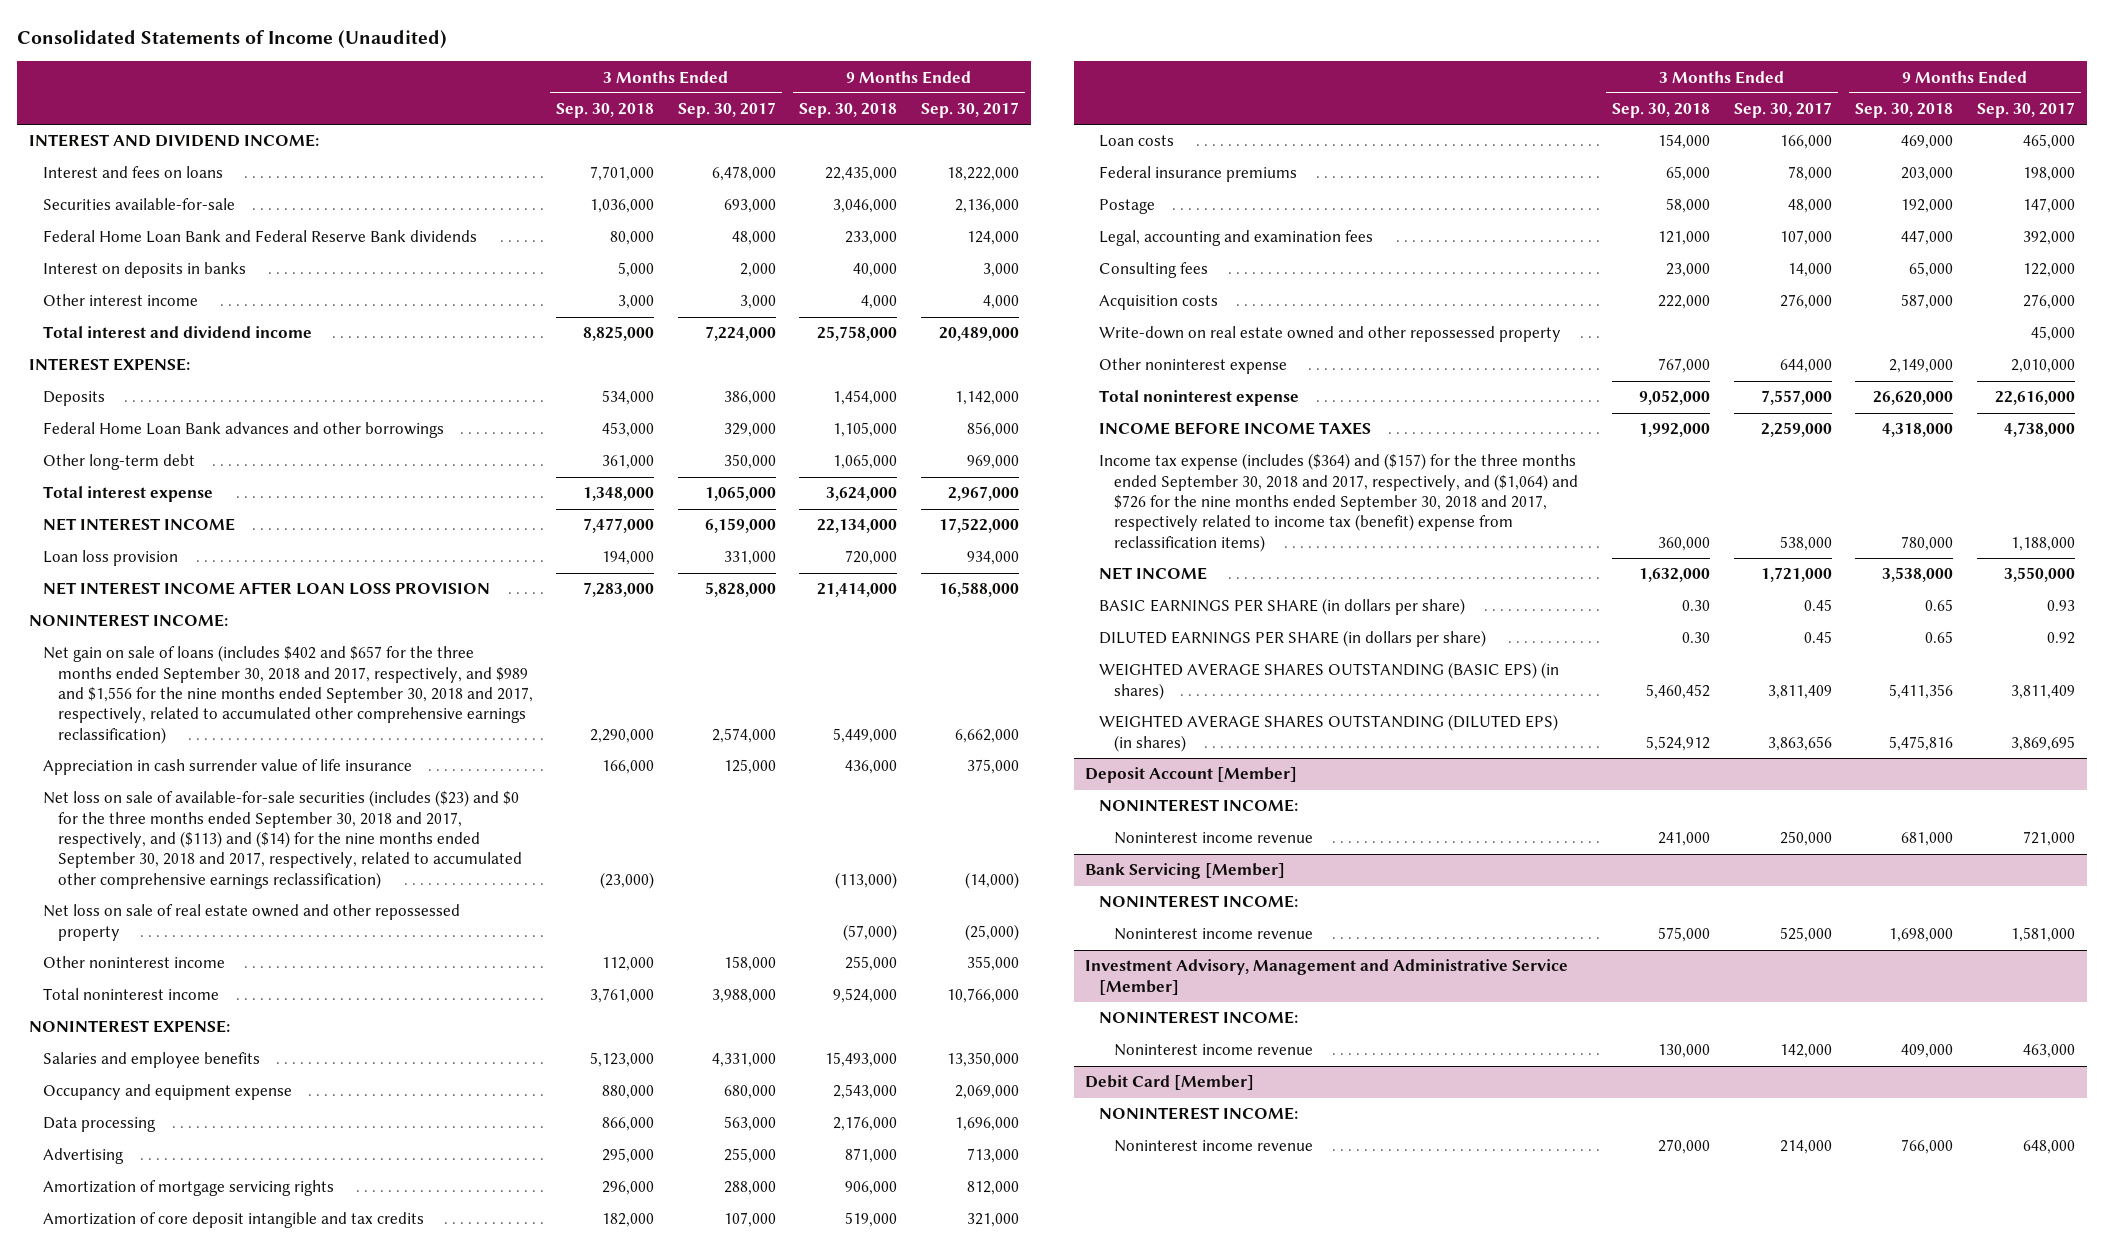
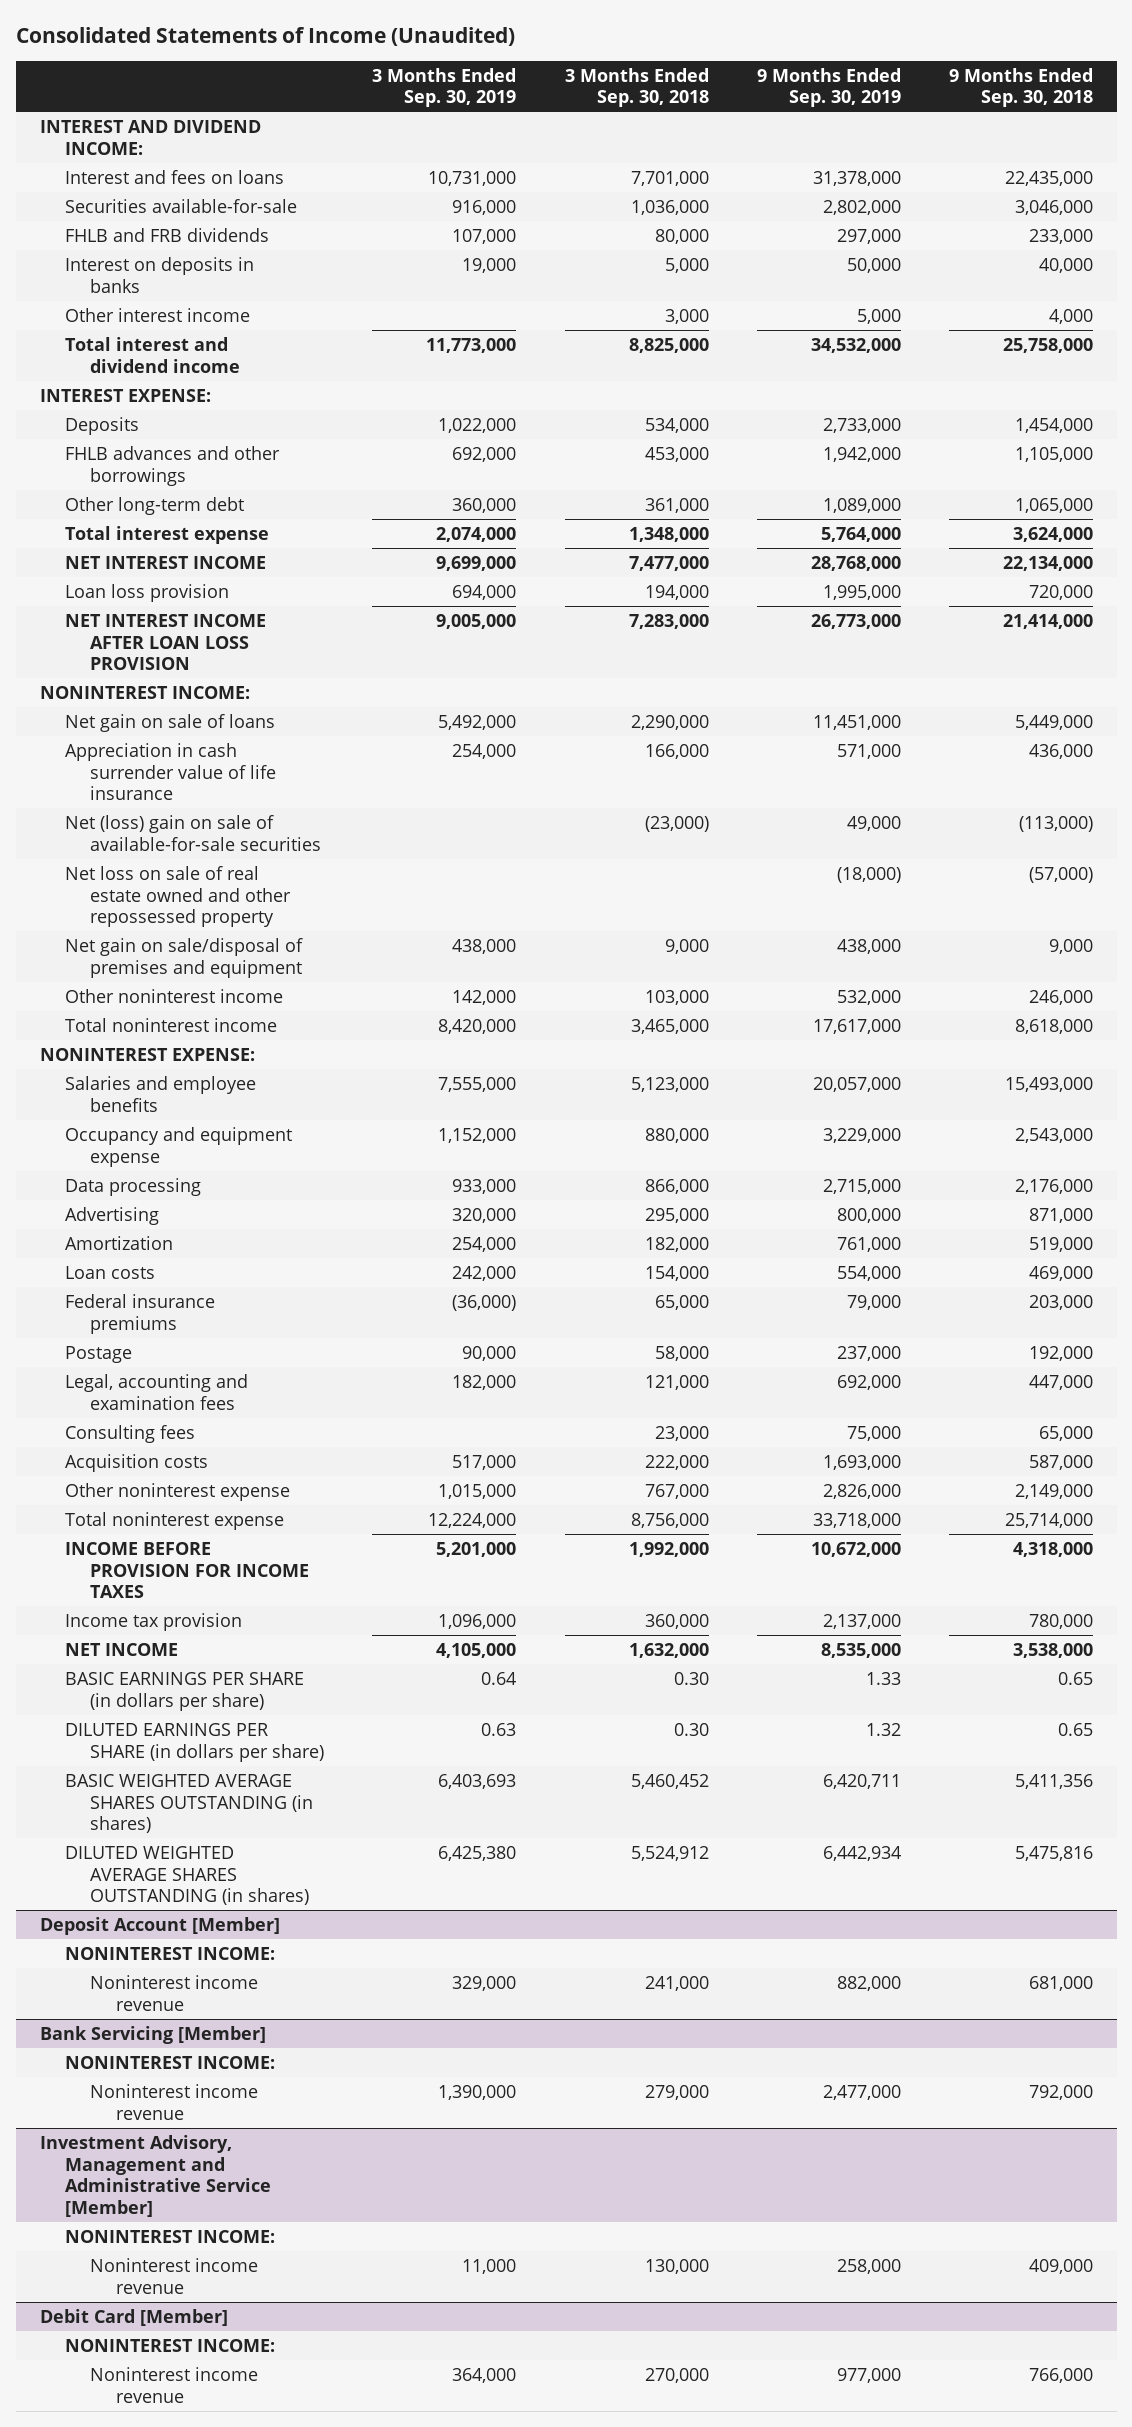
- | 3 Months Ended Sep. 30, 2018 | 3 Months Ended Sep. 30, 2017 | 9 Months Ended Sep. 30, 2018 | 9 Months Ended Sep. 30, 2017
+ | 3 Months Ended Sep. 30, 2019 | 3 Months Ended Sep. 30, 2018 | 9 Months Ended Sep. 30, 2019 | 9 Months Ended Sep. 30, 2018
- Federal Home Loan Bank and Federal Reserve Bank dividends | 80,000 | 48,000 | 233,000 | 124,000
+ FHLB and FRB dividends | 107,000 | 80,000 | 297,000 | 233,000
- Federal Home Loan Bank advances and other borrowings | 453,000 | 329,000 | 1,105,000 | 856,000
+ FHLB advances and other borrowings | 692,000 | 453,000 | 1,942,000 | 1,105,000
- Net gain on sale of loans (includes $402 and $657 for the three months ended September 30, 2018 and 2017, respectively, and $989 and $1,556 for the nine months ended September 30, 2018 and 2017, respectively, related to accumulated other comprehensive earnings reclassification) | 2,290,000 | 2,574,000 | 5,449,000 | 6,662,000
+ Net gain on sale of loans | 5,492,000 | 2,290,000 | 11,451,000 | 5,449,000
- Net loss on sale of available-for-sale securities (includes ($23) and $0 for the three months ended September 30, 2018 and 2017, respectively, and ($113) and ($14) for the nine months ended September 30, 2018 and 2017, respectively, related to accumulated other comprehensive earnings reclassification) | (23,000) | | (113,000) | (14,000)
+ Net (loss) gain on sale of available-for-sale securities | | (23,000) | 49,000 | (113,000)
- Other noninterest income | 112,000 | 158,000 | 255,000 | 355,000
- Total noninterest income | 3,761,000 | 3,988,000 | 9,524,000 | 10,766,000
+ Net gain on sale/disposal of premises and equipment | 438,000 | 9,000 | 438,000 | 9,000
+ Other noninterest income | 142,000 | 103,000 | 532,000 | 246,000
+ Total noninterest income | 8,420,000 | 3,465,000 | 17,617,000 | 8,618,000
- Amortization of mortgage servicing rights | 296,000 | 288,000 | 906,000 | 812,000
- Amortization of core deposit intangible and tax credits | 182,000 | 107,000 | 519,000 | 321,000
+ Amortization | 254,000 | 182,000 | 761,000 | 519,000
- Write-down on real estate owned and other repossessed property | | | | 45,000
- Total noninterest expense | 9,052,000 | 7,557,000 | 26,620,000 | 22,616,000
- INCOME BEFORE INCOME TAXES | 1,992,000 | 2,259,000 | 4,318,000 | 4,738,000
- Income tax expense (includes ($364) and ($157) for the three months ended September 30, 2018 and 2017, respectively, and ($1,064) and $726 for the nine months ended September 30, 2018 and 2017, respectively related to income tax (benefit) expense from reclassification items) | 360,000 | 538,000 | 780,000 | 1,188,000
+ Total noninterest expense | 12,224,000 | 8,756,000 | 33,718,000 | 25,714,000
+ INCOME BEFORE PROVISION FOR INCOME TAXES | 5,201,000 | 1,992,000 | 10,672,000 | 4,318,000
+ Income tax provision | 1,096,000 | 360,000 | 2,137,000 | 780,000
- WEIGHTED AVERAGE SHARES OUTSTANDING (BASIC EPS) (in shares) | 5,460,452 | 3,811,409 | 5,411,356 | 3,811,409
- WEIGHTED AVERAGE SHARES OUTSTANDING (DILUTED EPS) (in shares) | 5,524,912 | 3,863,656 | 5,475,816 | 3,869,695
+ BASIC WEIGHTED AVERAGE SHARES OUTSTANDING (in shares) | 6,403,693 | 5,460,452 | 6,420,711 | 5,411,356
+ DILUTED WEIGHTED AVERAGE SHARES OUTSTANDING (in shares) | 6,425,380 | 5,524,912 | 6,442,934 | 5,475,816
@ Bank Servicing [Member]
- Noninterest income revenue | 575,000 | 525,000 | 1,698,000 | 1,581,000
+ Noninterest income revenue | 1,390,000 | 279,000 | 2,477,000 | 792,000

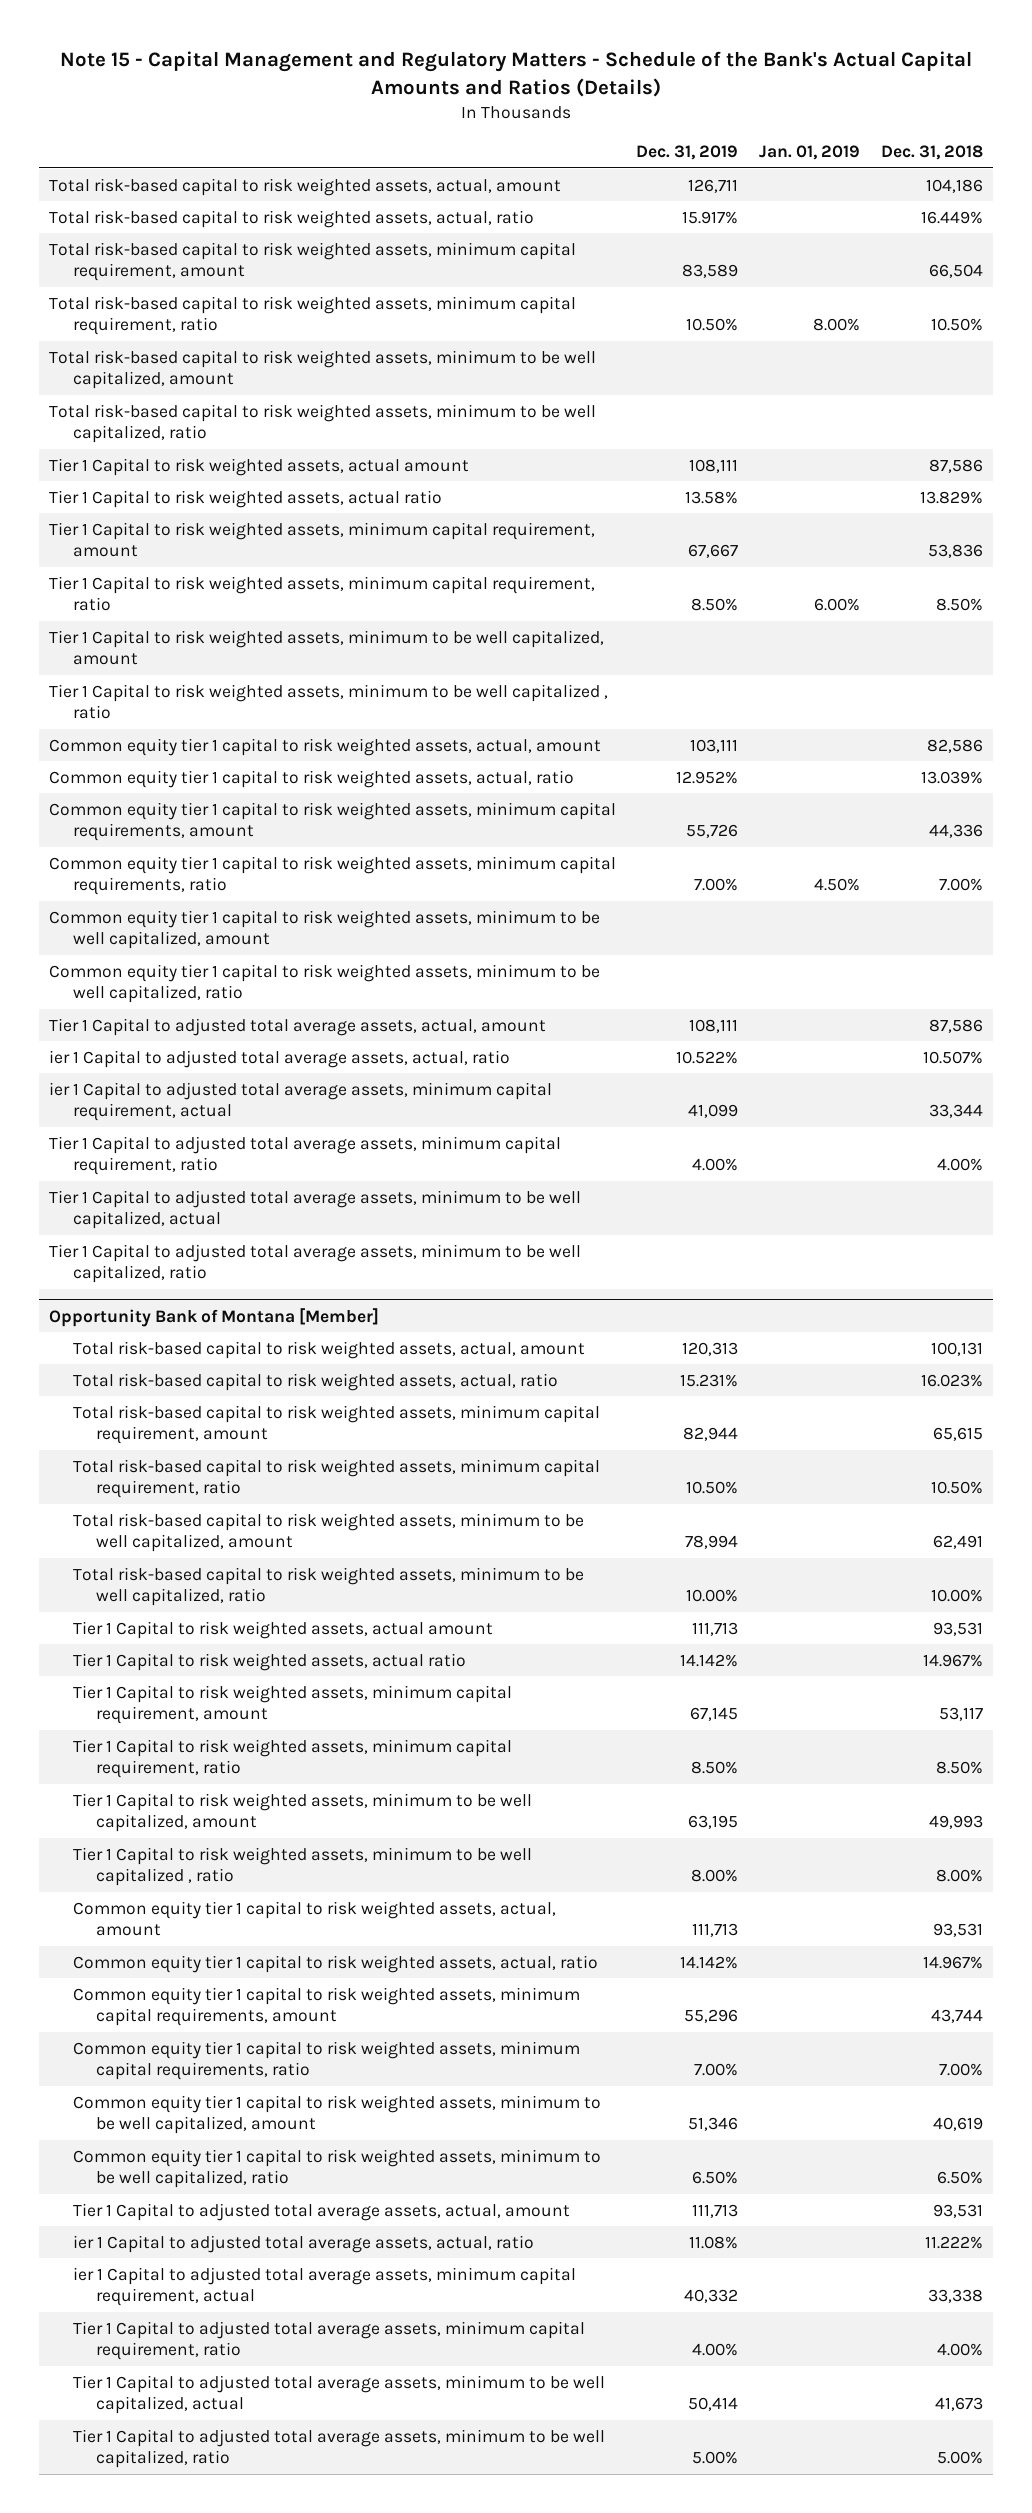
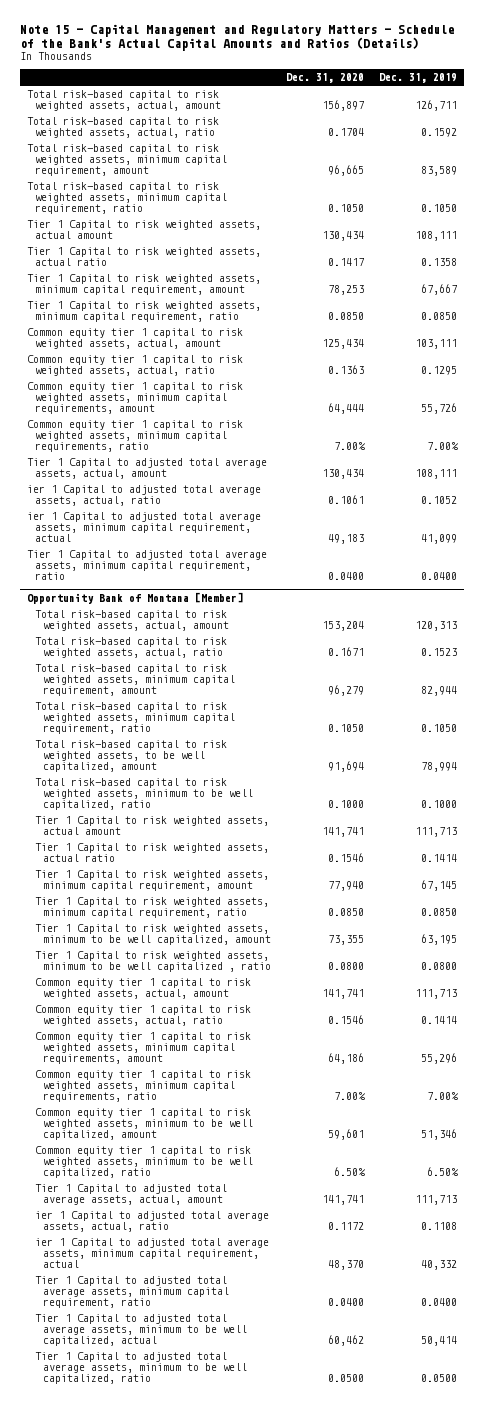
- | Dec. 31, 2019 | Jan. 01, 2019 | Dec. 31, 2018
+ | Dec. 31, 2020 | Dec. 31, 2019
- Total risk-based capital to risk weighted assets, actual, ratio | 15.917% | | 16.449%
+ Total risk-based capital to risk weighted assets, actual, ratio | 0.1704 | 0.1592
- Total risk-based capital to risk weighted assets, minimum capital requirement, ratio | 10.50% | 8.00% | 10.50%
- Total risk-based capital to risk weighted assets, minimum to be well capitalized, amount
- Total risk-based capital to risk weighted assets, minimum to be well capitalized, ratio
+ Total risk-based capital to risk weighted assets, minimum capital requirement, ratio | 0.1050 | 0.1050
- Tier 1 Capital to risk weighted assets, actual ratio | 13.58% | | 13.829%
+ Tier 1 Capital to risk weighted assets, actual ratio | 0.1417 | 0.1358
- Tier 1 Capital to risk weighted assets, minimum capital requirement, ratio | 8.50% | 6.00% | 8.50%
- Tier 1 Capital to risk weighted assets, minimum to be well capitalized, amount
- Tier 1 Capital to risk weighted assets, minimum to be well capitalized , ratio
+ Tier 1 Capital to risk weighted assets, minimum capital requirement, ratio | 0.0850 | 0.0850
- Common equity tier 1 capital to risk weighted assets, actual, ratio | 12.952% | | 13.039%
+ Common equity tier 1 capital to risk weighted assets, actual, ratio | 0.1363 | 0.1295
- Common equity tier 1 capital to risk weighted assets, minimum to be well capitalized, amount
- Common equity tier 1 capital to risk weighted assets, minimum to be well capitalized, ratio
- ier 1 Capital to adjusted total average assets, actual, ratio | 10.522% | | 10.507%
+ ier 1 Capital to adjusted total average assets, actual, ratio | 0.1061 | 0.1052
- Tier 1 Capital to adjusted total average assets, minimum capital requirement, ratio | 4.00% | | 4.00%
- Tier 1 Capital to adjusted total average assets, minimum to be well capitalized, actual
- Tier 1 Capital to adjusted total average assets, minimum to be well capitalized, ratio
+ Tier 1 Capital to adjusted total average assets, minimum capital requirement, ratio | 0.0400 | 0.0400
@ Opportunity Bank of Montana [Member]
- Total risk-based capital to risk weighted assets, actual, ratio | 15.231% | | 16.023%
+ Total risk-based capital to risk weighted assets, actual, ratio | 0.1671 | 0.1523
- Total risk-based capital to risk weighted assets, minimum capital requirement, ratio | 10.50% | | 10.50%
- Total risk-based capital to risk weighted assets, minimum to be well capitalized, amount | 78,994 | | 62,491
- Total risk-based capital to risk weighted assets, minimum to be well capitalized, ratio | 10.00% | | 10.00%
+ Total risk-based capital to risk weighted assets, minimum capital requirement, ratio | 0.1050 | 0.1050
+ Total risk-based capital to risk weighted assets, to be well capitalized, amount | 91,694 | 78,994
+ Total risk-based capital to risk weighted assets, minimum to be well capitalized, ratio | 0.1000 | 0.1000
- Tier 1 Capital to risk weighted assets, actual ratio | 14.142% | | 14.967%
+ Tier 1 Capital to risk weighted assets, actual ratio | 0.1546 | 0.1414
- Tier 1 Capital to risk weighted assets, minimum capital requirement, ratio | 8.50% | | 8.50%
+ Tier 1 Capital to risk weighted assets, minimum capital requirement, ratio | 0.0850 | 0.0850
- Tier 1 Capital to risk weighted assets, minimum to be well capitalized , ratio | 8.00% | | 8.00%
+ Tier 1 Capital to risk weighted assets, minimum to be well capitalized , ratio | 0.0800 | 0.0800
- Common equity tier 1 capital to risk weighted assets, actual, ratio | 14.142% | | 14.967%
+ Common equity tier 1 capital to risk weighted assets, actual, ratio | 0.1546 | 0.1414
- ier 1 Capital to adjusted total average assets, actual, ratio | 11.08% | | 11.222%
+ ier 1 Capital to adjusted total average assets, actual, ratio | 0.1172 | 0.1108
- Tier 1 Capital to adjusted total average assets, minimum capital requirement, ratio | 4.00% | | 4.00%
+ Tier 1 Capital to adjusted total average assets, minimum capital requirement, ratio | 0.0400 | 0.0400
- Tier 1 Capital to adjusted total average assets, minimum to be well capitalized, ratio | 5.00% | | 5.00%
+ Tier 1 Capital to adjusted total average assets, minimum to be well capitalized, ratio | 0.0500 | 0.0500

